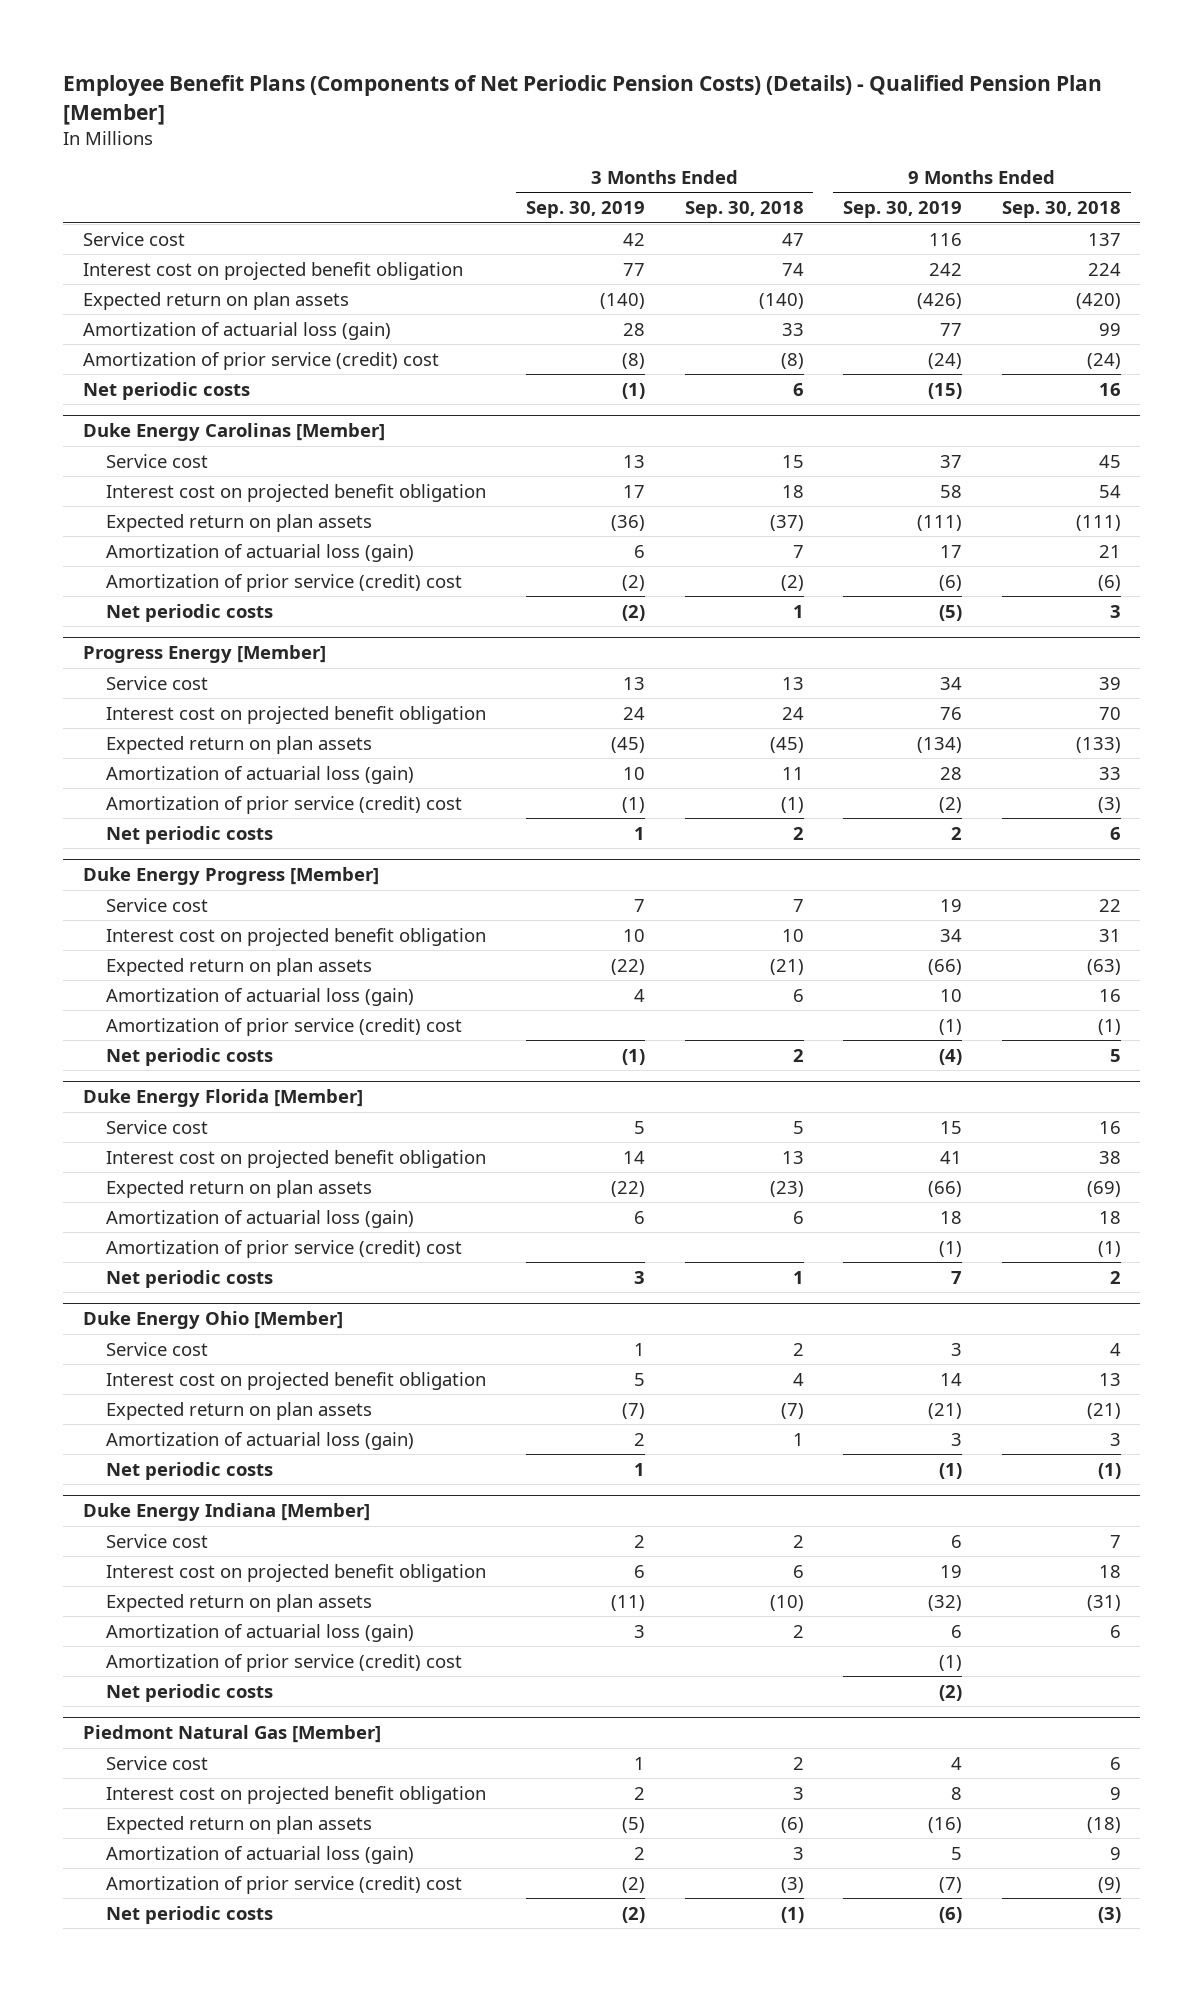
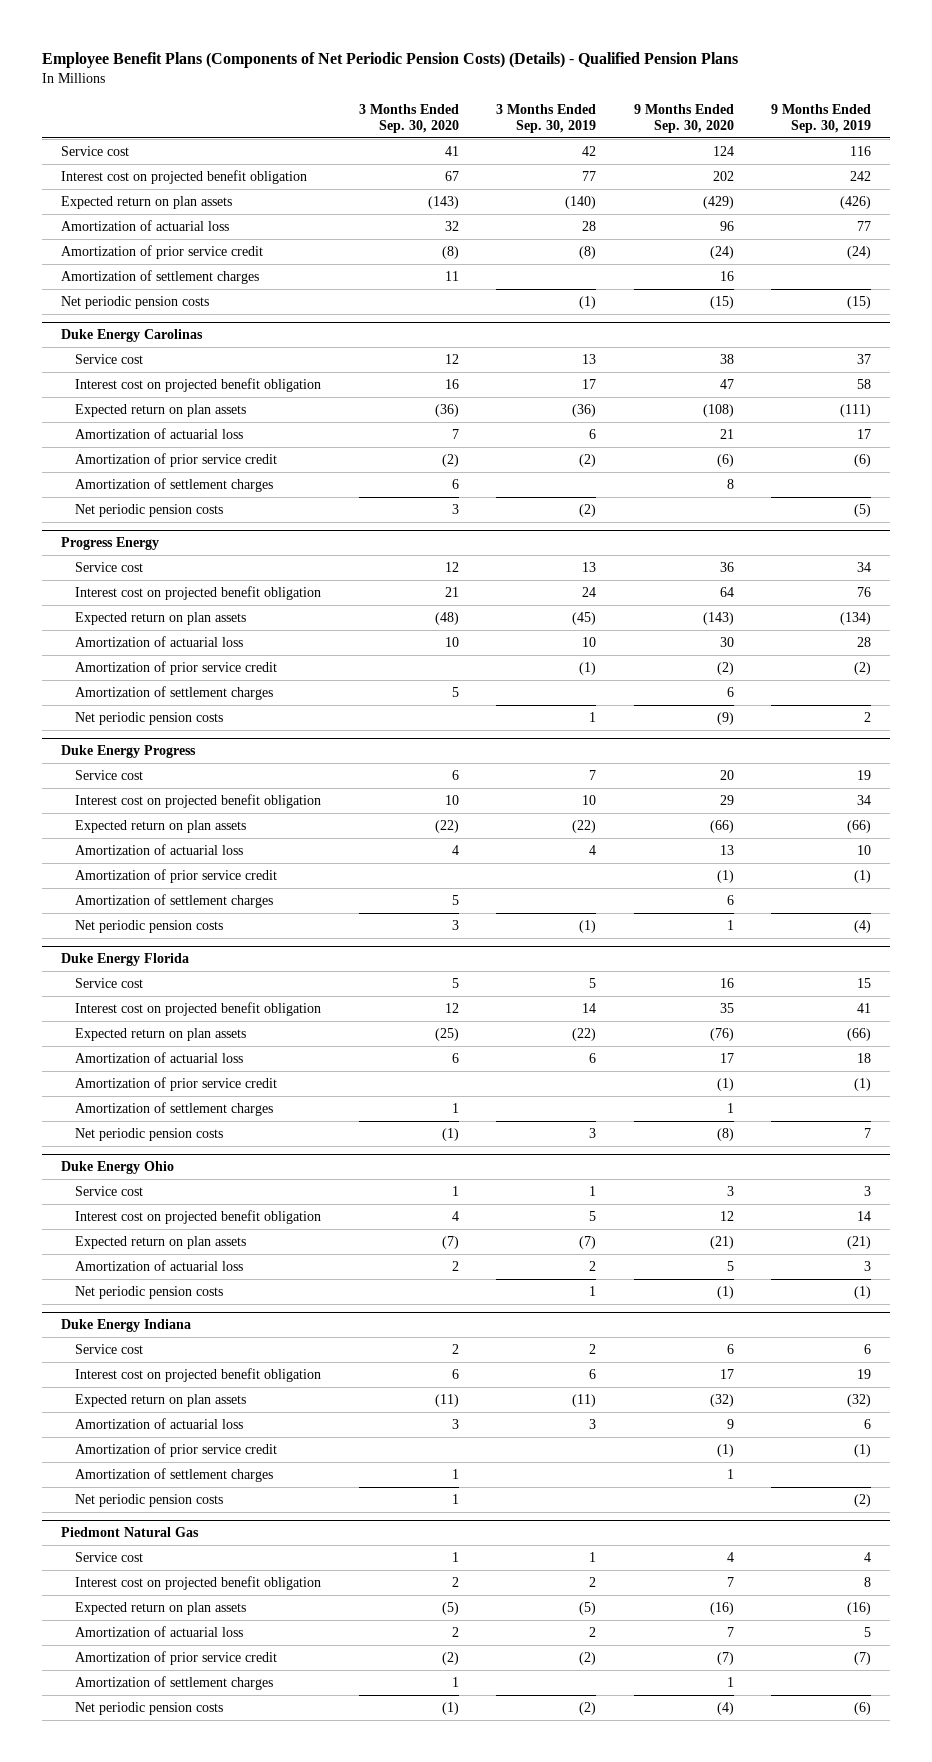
- Employee Benefit Plans (Components of Net Periodic Pension Costs) (Details) - Qualified Pension Plan [Member]
+ Employee Benefit Plans (Components of Net Periodic Pension Costs) (Details) - Qualified Pension Plans
- | 3 Months Ended Sep. 30, 2019 | 3 Months Ended Sep. 30, 2018 | 9 Months Ended Sep. 30, 2019 | 9 Months Ended Sep. 30, 2018
+ | 3 Months Ended Sep. 30, 2020 | 3 Months Ended Sep. 30, 2019 | 9 Months Ended Sep. 30, 2020 | 9 Months Ended Sep. 30, 2019
- Amortization of actuarial loss (gain) | 28 | 33 | 77 | 99
- Amortization of prior service (credit) cost | (8) | (8) | (24) | (24)
- Net periodic costs | (1) | 6 | (15) | 16
- Duke Energy Carolinas [Member]
+ Amortization of actuarial loss | 32 | 28 | 96 | 77
+ Amortization of prior service credit | (8) | (8) | (24) | (24)
+ Amortization of settlement charges | 11 | | 16 |
+ Net periodic pension costs | | (1) | (15) | (15)
+ Duke Energy Carolinas
- Amortization of actuarial loss (gain) | 6 | 7 | 17 | 21
- Amortization of prior service (credit) cost | (2) | (2) | (6) | (6)
- Net periodic costs | (2) | 1 | (5) | 3
- Progress Energy [Member]
+ Amortization of actuarial loss | 7 | 6 | 21 | 17
+ Amortization of prior service credit | (2) | (2) | (6) | (6)
+ Amortization of settlement charges | 6 | | 8 |
+ Net periodic pension costs | 3 | (2) | | (5)
+ Progress Energy
- Amortization of actuarial loss (gain) | 10 | 11 | 28 | 33
- Amortization of prior service (credit) cost | (1) | (1) | (2) | (3)
- Net periodic costs | 1 | 2 | 2 | 6
- Duke Energy Progress [Member]
+ Amortization of actuarial loss | 10 | 10 | 30 | 28
+ Amortization of prior service credit | | (1) | (2) | (2)
+ Amortization of settlement charges | 5 | | 6 |
+ Net periodic pension costs | | 1 | (9) | 2
+ Duke Energy Progress
- Amortization of actuarial loss (gain) | 4 | 6 | 10 | 16
- Amortization of prior service (credit) cost | | | (1) | (1)
- Net periodic costs | (1) | 2 | (4) | 5
- Duke Energy Florida [Member]
+ Amortization of actuarial loss | 4 | 4 | 13 | 10
+ Amortization of prior service credit | | | (1) | (1)
+ Amortization of settlement charges | 5 | | 6 |
+ Net periodic pension costs | 3 | (1) | 1 | (4)
+ Duke Energy Florida
- Amortization of actuarial loss (gain) | 6 | 6 | 18 | 18
- Amortization of prior service (credit) cost | | | (1) | (1)
- Net periodic costs | 3 | 1 | 7 | 2
- Duke Energy Ohio [Member]
+ Amortization of actuarial loss | 6 | 6 | 17 | 18
+ Amortization of prior service credit | | | (1) | (1)
+ Amortization of settlement charges | 1 | | 1 |
+ Net periodic pension costs | (1) | 3 | (8) | 7
+ Duke Energy Ohio
- Amortization of actuarial loss (gain) | 2 | 1 | 3 | 3
- Net periodic costs | 1 | | (1) | (1)
- Duke Energy Indiana [Member]
+ Amortization of actuarial loss | 2 | 2 | 5 | 3
+ Net periodic pension costs | | 1 | (1) | (1)
+ Duke Energy Indiana
- Amortization of actuarial loss (gain) | 3 | 2 | 6 | 6
- Amortization of prior service (credit) cost | | | (1) |
- Net periodic costs | | | (2) |
- Piedmont Natural Gas [Member]
+ Amortization of actuarial loss | 3 | 3 | 9 | 6
+ Amortization of prior service credit | | | (1) | (1)
+ Amortization of settlement charges | 1 | | 1 |
+ Net periodic pension costs | 1 | | | (2)
+ Piedmont Natural Gas
- Amortization of actuarial loss (gain) | 2 | 3 | 5 | 9
- Amortization of prior service (credit) cost | (2) | (3) | (7) | (9)
- Net periodic costs | (2) | (1) | (6) | (3)
+ Amortization of actuarial loss | 2 | 2 | 7 | 5
+ Amortization of prior service credit | (2) | (2) | (7) | (7)
+ Amortization of settlement charges | 1 | | 1 |
+ Net periodic pension costs | (1) | (2) | (4) | (6)

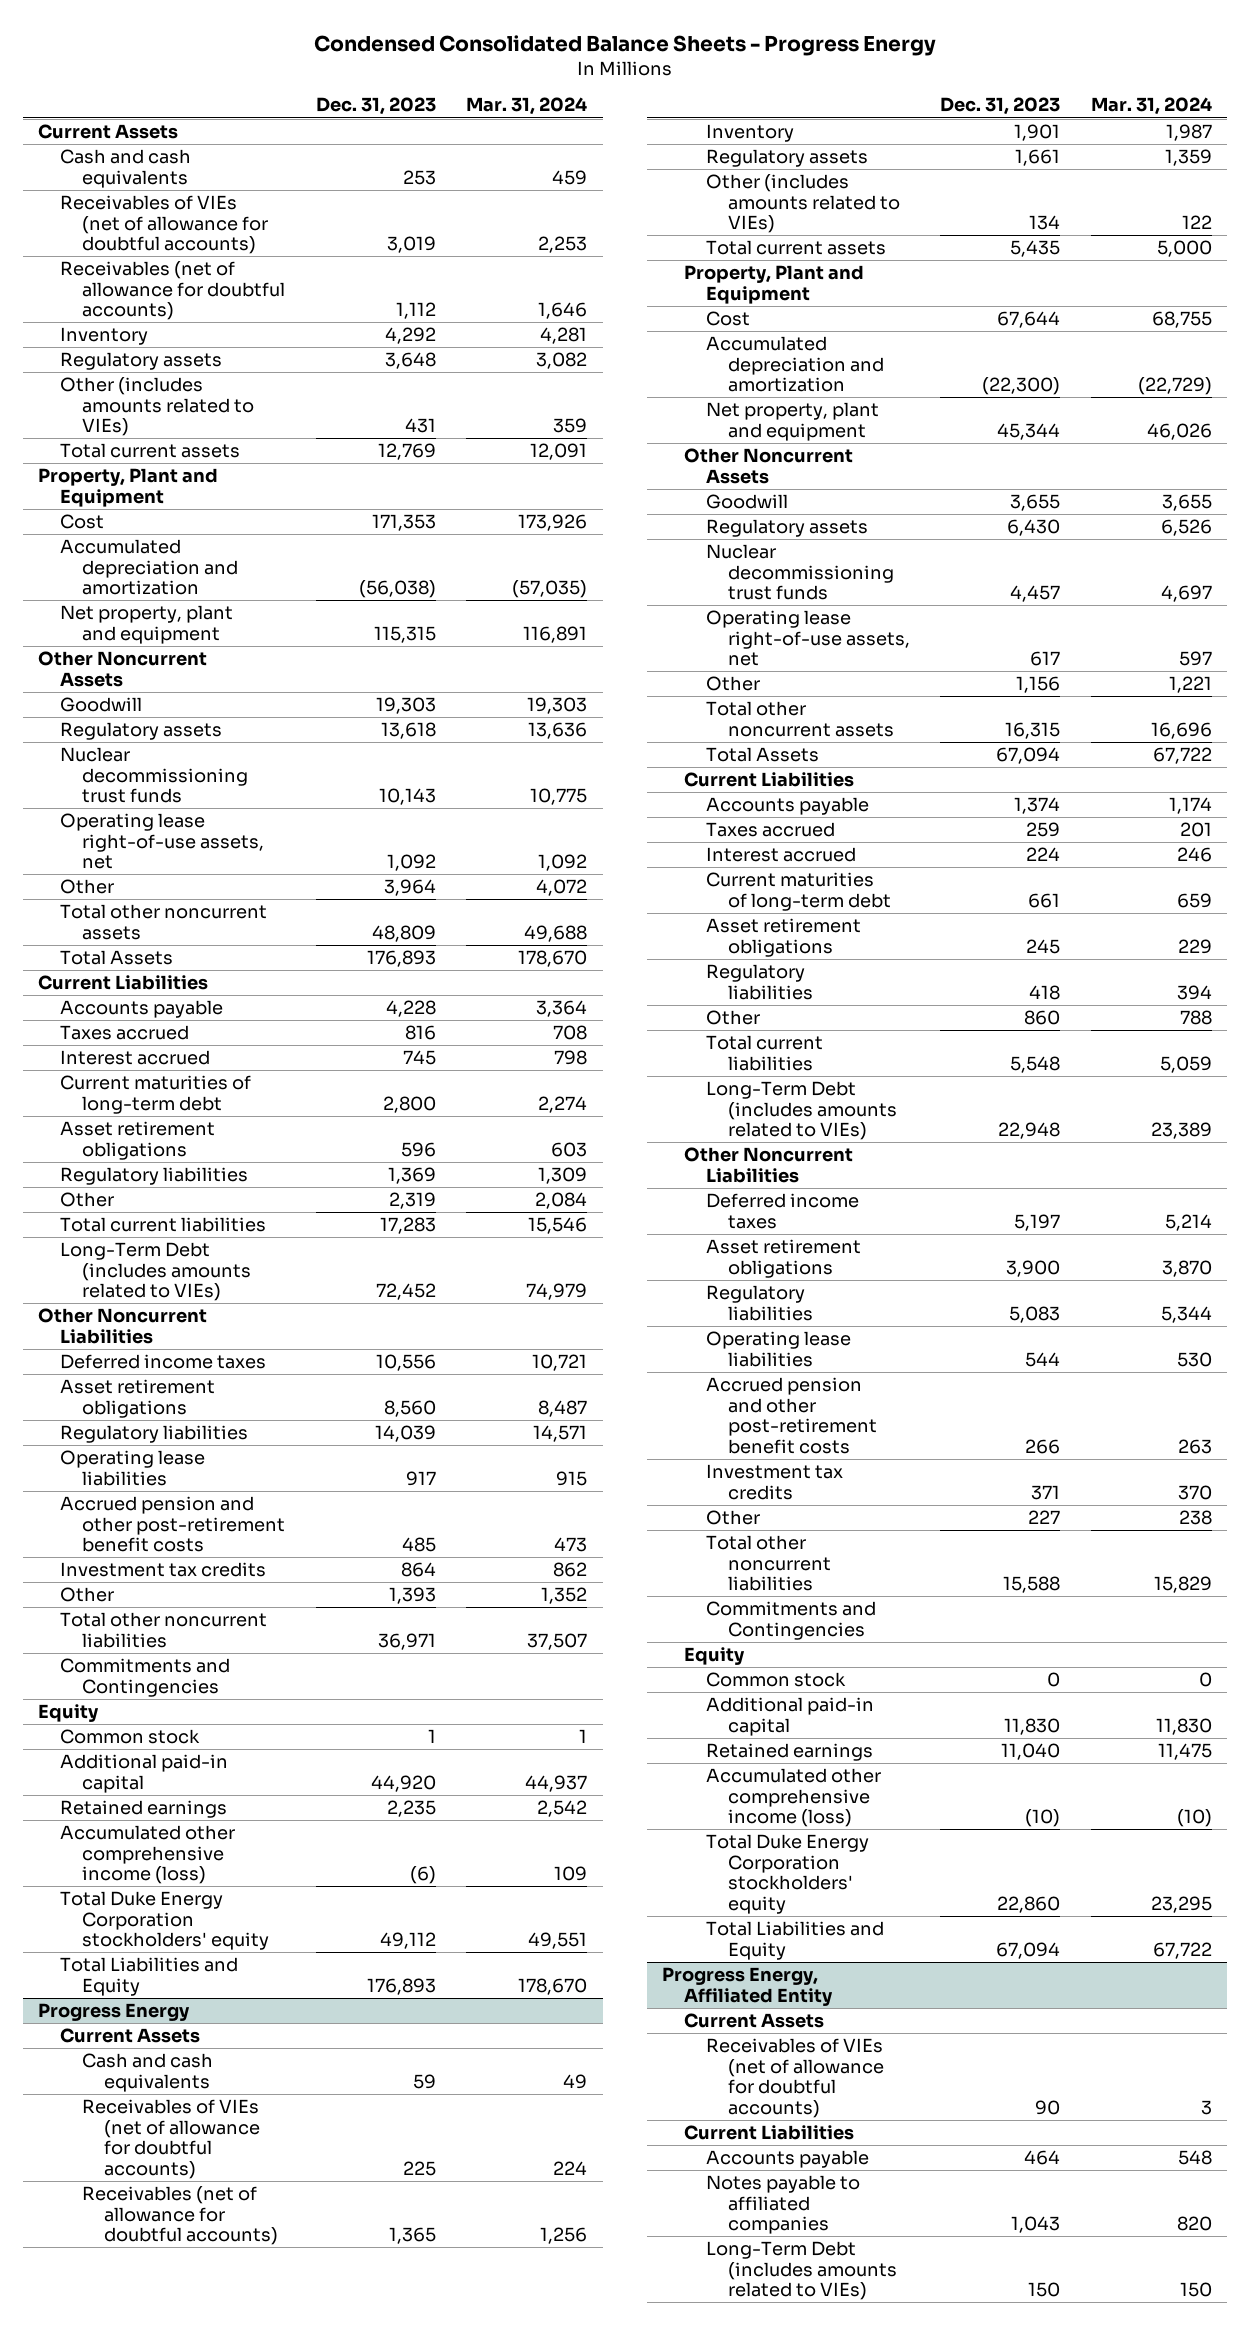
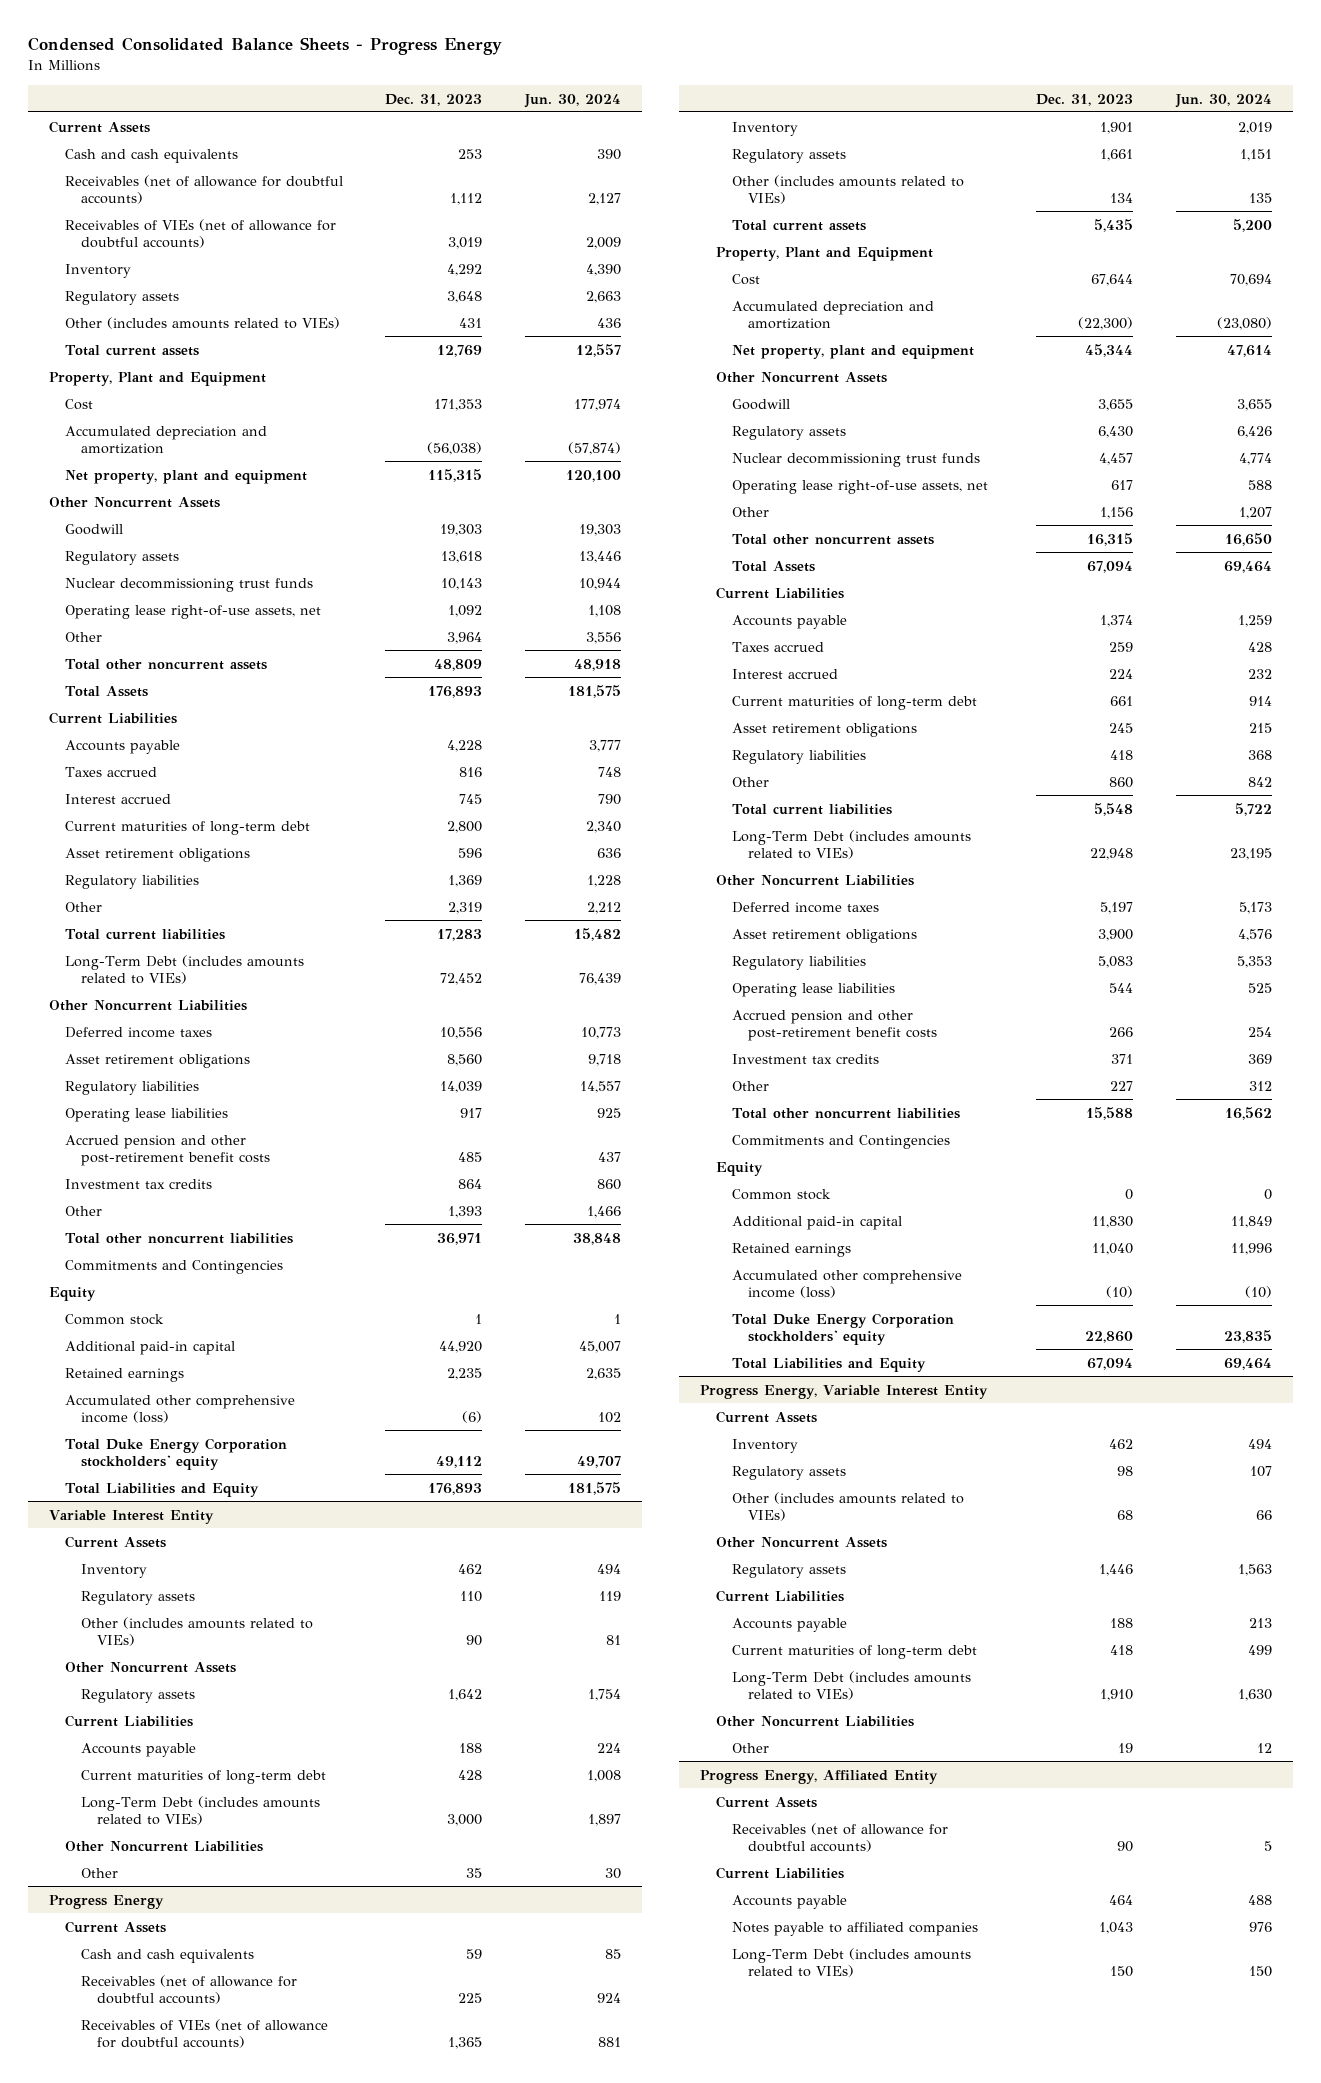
- | Dec. 31, 2023 | Mar. 31, 2024
+ | Dec. 31, 2023 | Jun. 30, 2024
moved down: Receivables of VIEs (net of allowance for doubtful accounts) | 3,019 | 2,009
+ Variable Interest Entity
+ Current Assets
+ Inventory | 462 | 494
+ Regulatory assets | 110 | 119
+ Other (includes amounts related to VIEs) | 90 | 81
+ Other Noncurrent Assets
+ Regulatory assets | 1,642 | 1,754
+ Current Liabilities
+ Accounts payable | 188 | 224
+ Current maturities of long-term debt | 428 | 1,008
+ Long-Term Debt (includes amounts related to VIEs) | 3,000 | 1,897
+ Other Noncurrent Liabilities
+ Other | 35 | 30
@ Progress Energy
- Receivables of VIEs (net of allowance for doubtful accounts) | 225 | 224
- Receivables (net of allowance for doubtful accounts) | 1,365 | 1,256
+ Receivables (net of allowance for doubtful accounts) | 225 | 924
+ Receivables of VIEs (net of allowance for doubtful accounts) | 1,365 | 881
+ Progress Energy, Variable Interest Entity
+ Current Assets
+ Inventory | 462 | 494
+ Regulatory assets | 98 | 107
+ Other (includes amounts related to VIEs) | 68 | 66
+ Other Noncurrent Assets
+ Regulatory assets | 1,446 | 1,563
+ Current Liabilities
+ Accounts payable | 188 | 213
+ Current maturities of long-term debt | 418 | 499
+ Long-Term Debt (includes amounts related to VIEs) | 1,910 | 1,630
+ Other Noncurrent Liabilities
+ Other | 19 | 12
@ Progress Energy, Affiliated Entity
- Receivables of VIEs (net of allowance for doubtful accounts) | 90 | 3
+ Receivables (net of allowance for doubtful accounts) | 90 | 5

